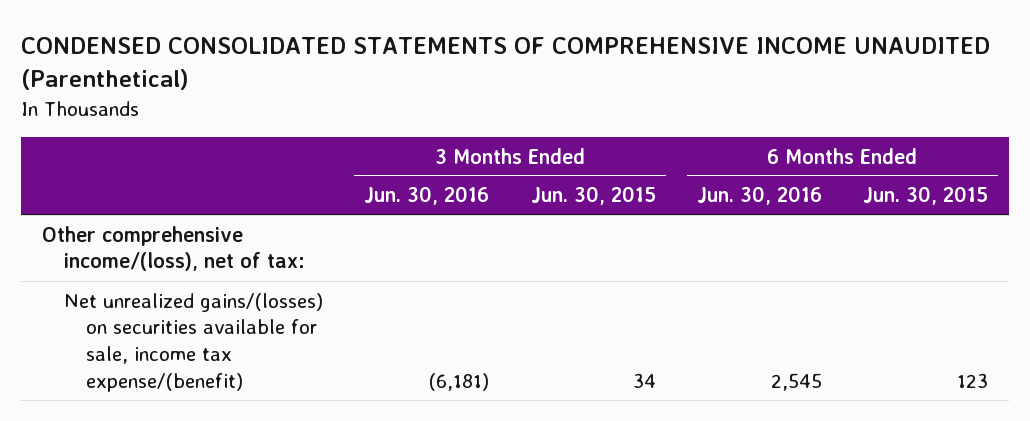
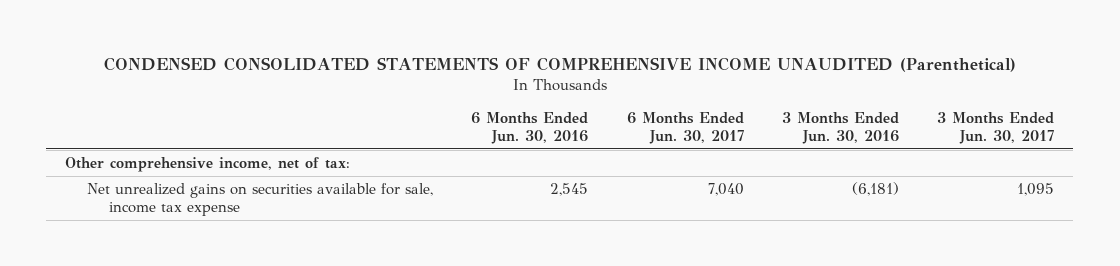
- | 3 Months Ended Jun. 30, 2016 | 3 Months Ended Jun. 30, 2015 | 6 Months Ended Jun. 30, 2016 | 6 Months Ended Jun. 30, 2015
+ | 6 Months Ended Jun. 30, 2016 | 6 Months Ended Jun. 30, 2017 | 3 Months Ended Jun. 30, 2016 | 3 Months Ended Jun. 30, 2017
- Other comprehensive income/(loss), net of tax:
- Net unrealized gains/(losses) on securities available for sale, income tax expense/(benefit) | (6,181) | 34 | 2,545 | 123
+ Other comprehensive income, net of tax:
+ Net unrealized gains on securities available for sale, income tax expense | 2,545 | 7,040 | (6,181) | 1,095

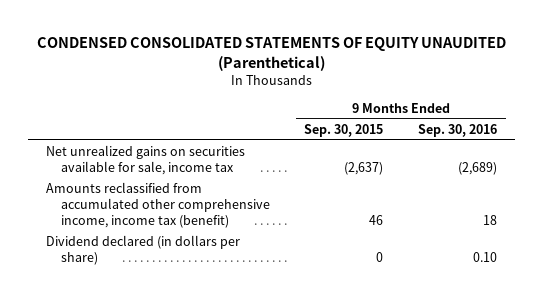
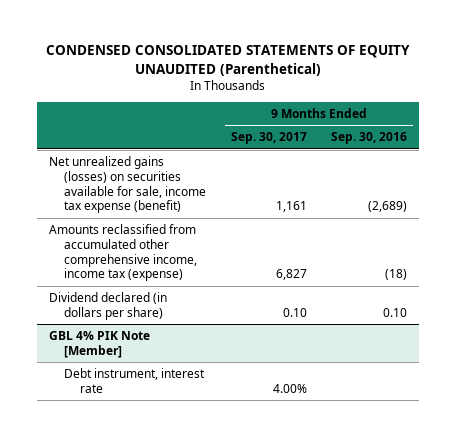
- | 9 Months Ended Sep. 30, 2015 | 9 Months Ended Sep. 30, 2016
+ | 9 Months Ended Sep. 30, 2017 | 9 Months Ended Sep. 30, 2016
- Net unrealized gains on securities available for sale, income tax | (2,637) | (2,689)
- Amounts reclassified from accumulated other comprehensive income, income tax (benefit) | 46 | 18
+ Net unrealized gains (losses) on securities available for sale, income tax expense (benefit) | 1,161 | (2,689)
+ Amounts reclassified from accumulated other comprehensive income, income tax (expense) | 6,827 | (18)
+ GBL 4% PIK Note [Member]
+ Debt instrument, interest rate | 4.00% |

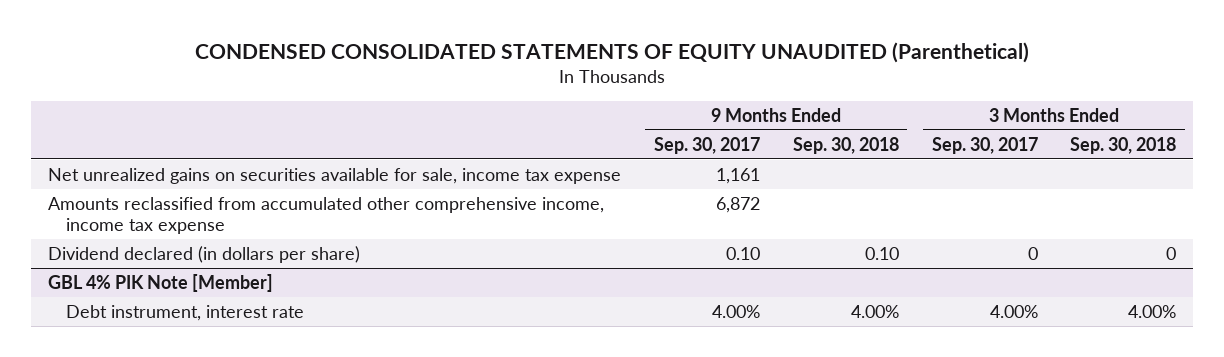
- | 9 Months Ended Sep. 30, 2017 | 9 Months Ended Sep. 30, 2016
+ | 9 Months Ended Sep. 30, 2017 | 9 Months Ended Sep. 30, 2018 | 3 Months Ended Sep. 30, 2017 | 3 Months Ended Sep. 30, 2018
- Net unrealized gains (losses) on securities available for sale, income tax expense (benefit) | 1,161 | (2,689)
- Amounts reclassified from accumulated other comprehensive income, income tax (expense) | 6,827 | (18)
+ Net unrealized gains on securities available for sale, income tax expense | 1,161 | | |
+ Amounts reclassified from accumulated other comprehensive income, income tax expense | 6,872 | | |

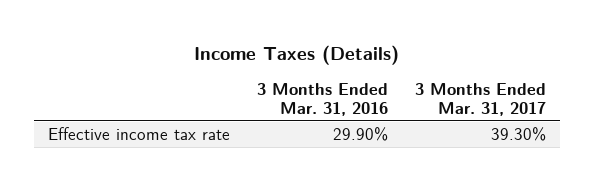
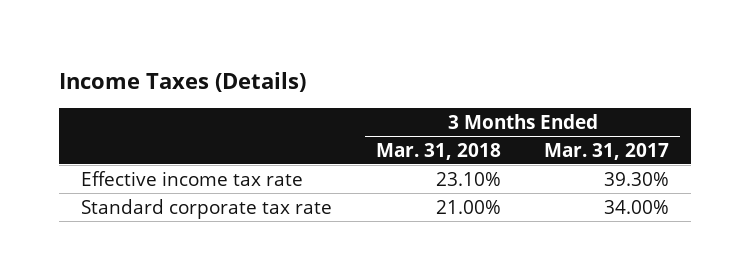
- | 3 Months Ended Mar. 31, 2016 | 3 Months Ended Mar. 31, 2017
+ | 3 Months Ended Mar. 31, 2018 | 3 Months Ended Mar. 31, 2017
+ Standard corporate tax rate | 21.00% | 34.00%

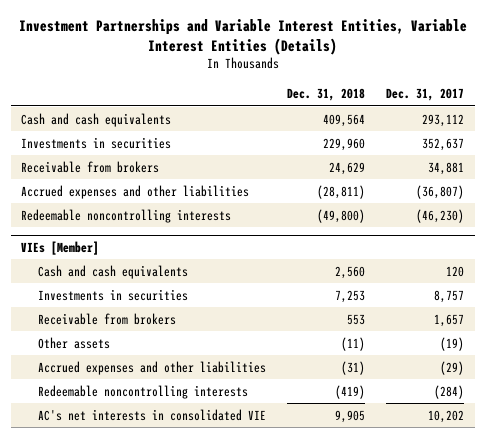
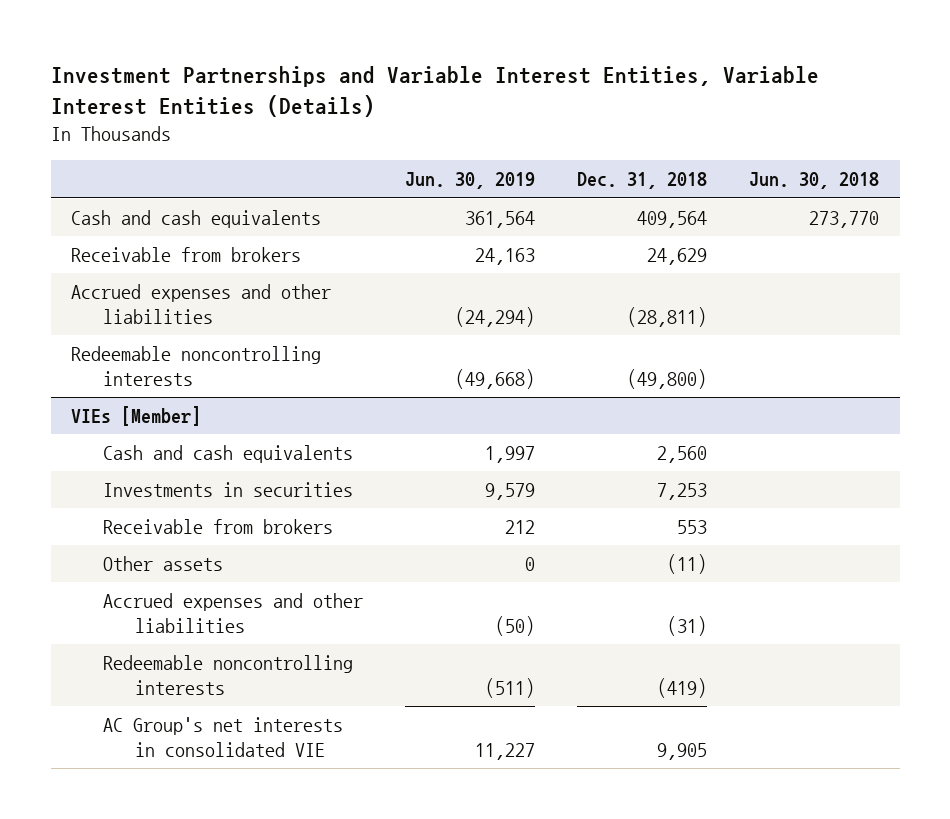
- | Dec. 31, 2018 | Dec. 31, 2017
+ | Jun. 30, 2019 | Dec. 31, 2018 | Jun. 30, 2018
- Investments in securities | 229,960 | 352,637
@ VIEs [Member]
- AC's net interests in consolidated VIE | 9,905 | 10,202
+ AC Group's net interests in consolidated VIE | 11,227 | 9,905 |

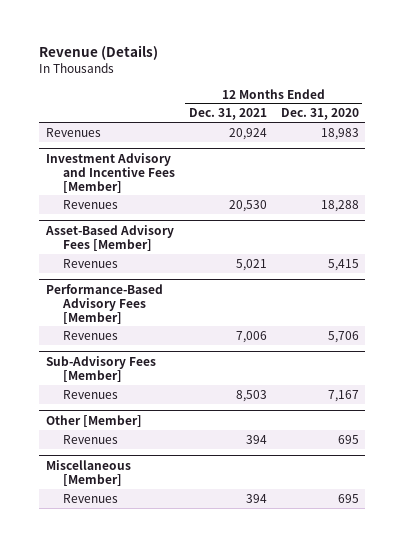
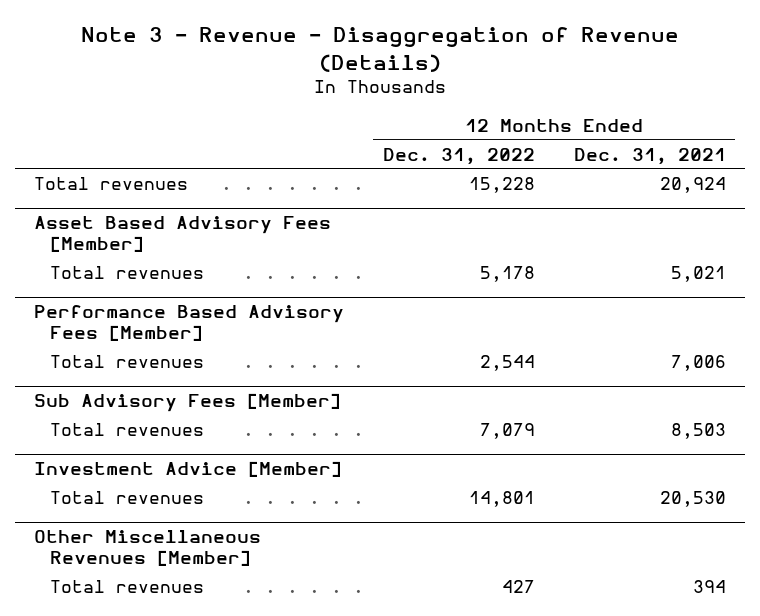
- Revenue (Details)
+ Note 3 - Revenue - Disaggregation of Revenue (Details)
- | 12 Months Ended Dec. 31, 2021 | 12 Months Ended Dec. 31, 2020
+ | 12 Months Ended Dec. 31, 2022 | 12 Months Ended Dec. 31, 2021
- Revenues | 20,924 | 18,983
- Investment Advisory and Incentive Fees [Member]
- Revenues | 20,530 | 18,288
- Asset-Based Advisory Fees [Member]
- Revenues | 5,021 | 5,415
- Performance-Based Advisory Fees [Member]
- Revenues | 7,006 | 5,706
- Sub-Advisory Fees [Member]
- Revenues | 8,503 | 7,167
- Other [Member]
- Revenues | 394 | 695
- Miscellaneous [Member]
- Revenues | 394 | 695
+ Total revenues | 15,228 | 20,924
+ Asset Based Advisory Fees [Member]
+ Total revenues | 5,178 | 5,021
+ Performance Based Advisory Fees [Member]
+ Total revenues | 2,544 | 7,006
+ Sub Advisory Fees [Member]
+ Total revenues | 7,079 | 8,503
+ Investment Advice [Member]
+ Total revenues | 14,801 | 20,530
+ Other Miscellaneous Revenues [Member]
+ Total revenues | 427 | 394

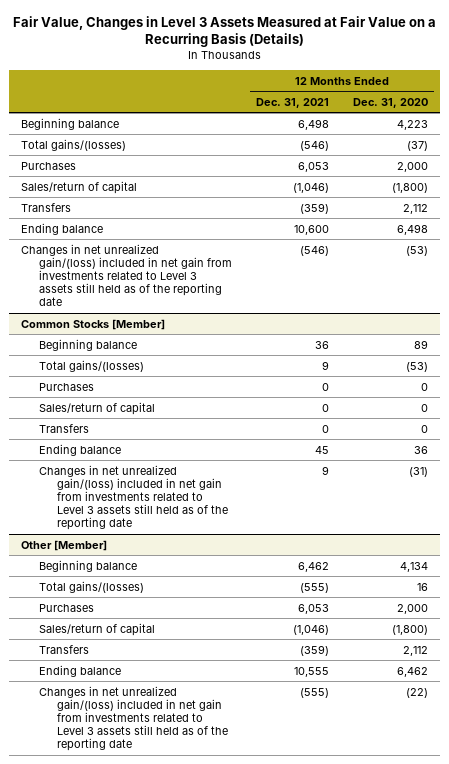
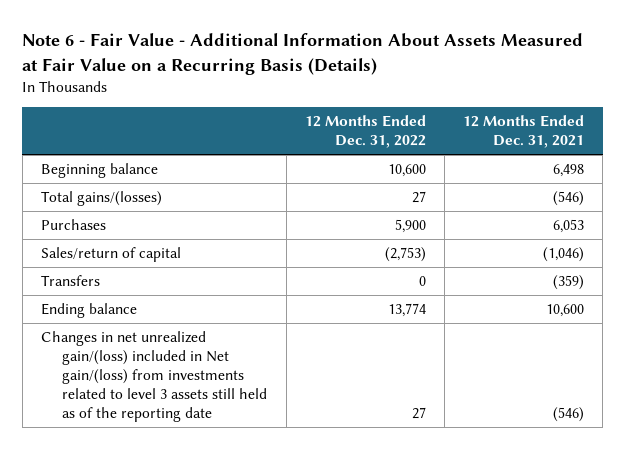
- Fair Value, Changes in Level 3 Assets Measured at Fair Value on a Recurring Basis (Details)
+ Note 6 - Fair Value - Additional Information About Assets Measured at Fair Value on a Recurring Basis (Details)
- | 12 Months Ended Dec. 31, 2021 | 12 Months Ended Dec. 31, 2020
+ | 12 Months Ended Dec. 31, 2022 | 12 Months Ended Dec. 31, 2021
- Changes in net unrealized gain/(loss) included in net gain from investments related to Level 3 assets still held as of the reporting date | (546) | (53)
- Common Stocks [Member]
- Beginning balance | 36 | 89
- Total gains/(losses) | 9 | (53)
- Purchases | 0 | 0
- Sales/return of capital | 0 | 0
- Transfers | 0 | 0
- Ending balance | 45 | 36
- Changes in net unrealized gain/(loss) included in net gain from investments related to Level 3 assets still held as of the reporting date | 9 | (31)
- Other [Member]
- Beginning balance | 6,462 | 4,134
- Total gains/(losses) | (555) | 16
- Purchases | 6,053 | 2,000
- Sales/return of capital | (1,046) | (1,800)
- Transfers | (359) | 2,112
- Ending balance | 10,555 | 6,462
- Changes in net unrealized gain/(loss) included in net gain from investments related to Level 3 assets still held as of the reporting date | (555) | (22)
+ Changes in net unrealized gain/(loss) included in Net gain/(loss) from investments related to level 3 assets still held as of the reporting date | 27 | (546)

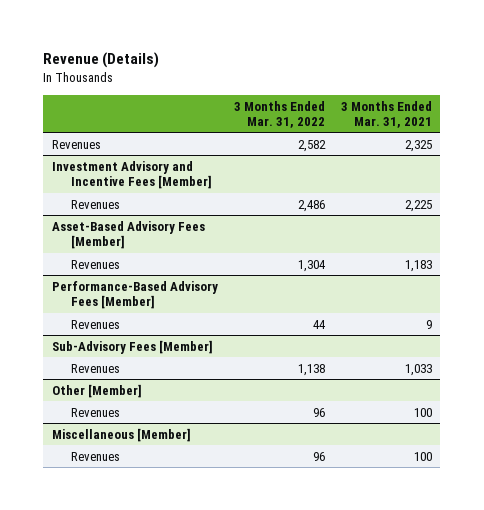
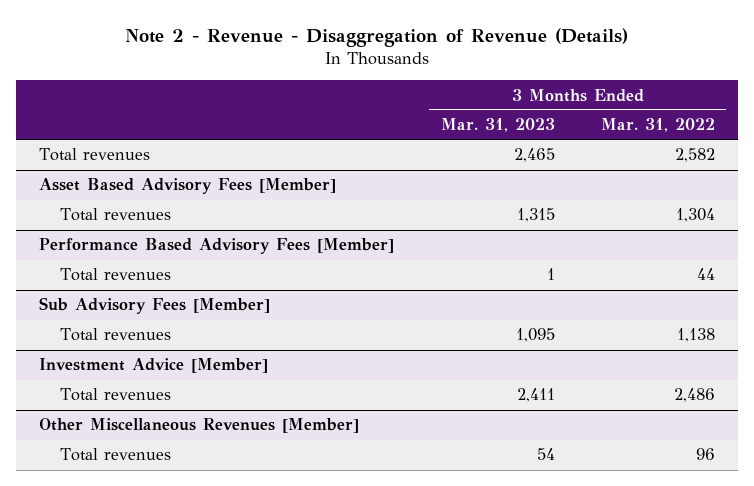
- Revenue (Details)
+ Note 2 - Revenue - Disaggregation of Revenue (Details)
- | 3 Months Ended Mar. 31, 2022 | 3 Months Ended Mar. 31, 2021
+ | 3 Months Ended Mar. 31, 2023 | 3 Months Ended Mar. 31, 2022
- Revenues | 2,582 | 2,325
- Investment Advisory and Incentive Fees [Member]
- Revenues | 2,486 | 2,225
- Asset-Based Advisory Fees [Member]
- Revenues | 1,304 | 1,183
- Performance-Based Advisory Fees [Member]
- Revenues | 44 | 9
- Sub-Advisory Fees [Member]
- Revenues | 1,138 | 1,033
- Other [Member]
- Revenues | 96 | 100
- Miscellaneous [Member]
- Revenues | 96 | 100
+ Total revenues | 2,465 | 2,582
+ Asset Based Advisory Fees [Member]
+ Total revenues | 1,315 | 1,304
+ Performance Based Advisory Fees [Member]
+ Total revenues | 1 | 44
+ Sub Advisory Fees [Member]
+ Total revenues | 1,095 | 1,138
+ Investment Advice [Member]
+ Total revenues | 2,411 | 2,486
+ Other Miscellaneous Revenues [Member]
+ Total revenues | 54 | 96

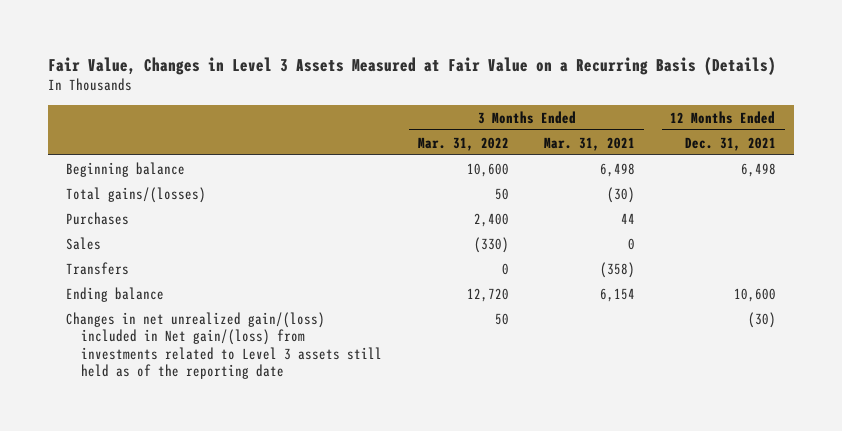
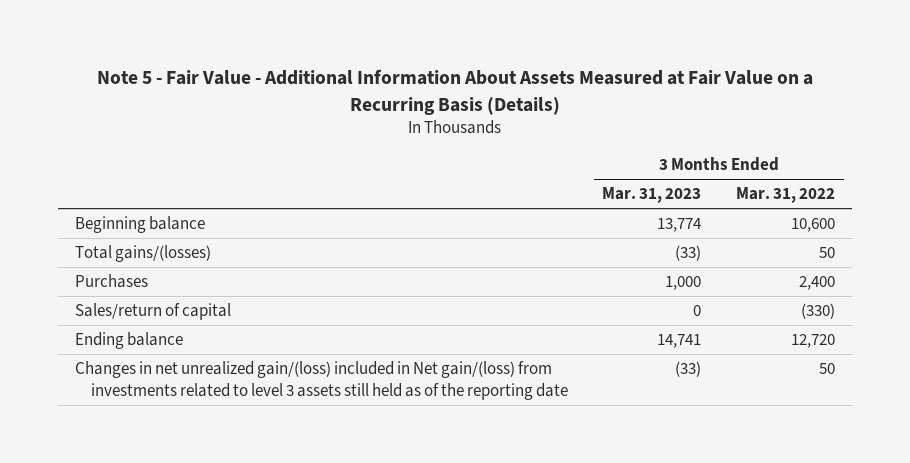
- Fair Value, Changes in Level 3 Assets Measured at Fair Value on a Recurring Basis (Details)
+ Note 5 - Fair Value - Additional Information About Assets Measured at Fair Value on a Recurring Basis (Details)
- | 3 Months Ended Mar. 31, 2022 | 3 Months Ended Mar. 31, 2021 | 12 Months Ended Dec. 31, 2021
+ | 3 Months Ended Mar. 31, 2023 | 3 Months Ended Mar. 31, 2022
- Sales | (330) | 0 |
- Transfers | 0 | (358) |
+ Sales/return of capital | 0 | (330)
- Changes in net unrealized gain/(loss) included in Net gain/(loss) from investments related to Level 3 assets still held as of the reporting date | 50 | | (30)
+ Changes in net unrealized gain/(loss) included in Net gain/(loss) from investments related to level 3 assets still held as of the reporting date | (33) | 50

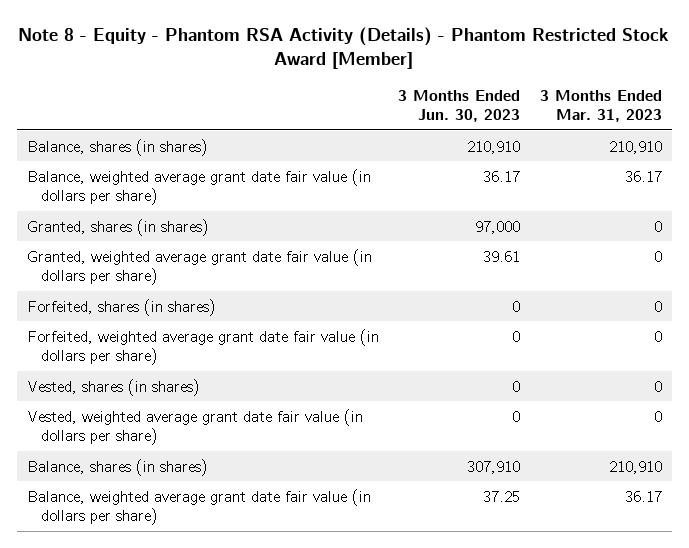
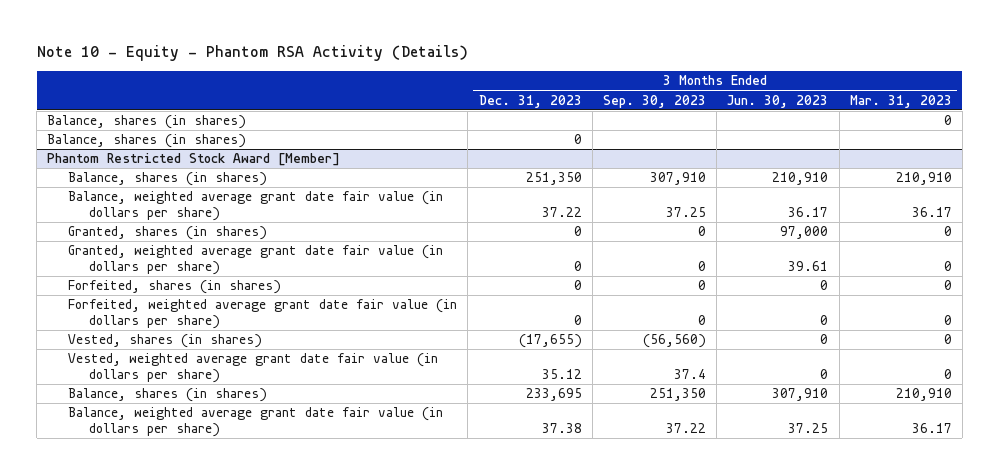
- Note 8 - Equity - Phantom RSA Activity (Details) - Phantom Restricted Stock Award [Member]
+ Note 10 - Equity - Phantom RSA Activity (Details)
- | 3 Months Ended Jun. 30, 2023 | 3 Months Ended Mar. 31, 2023
+ | 3 Months Ended Dec. 31, 2023 | 3 Months Ended Sep. 30, 2023 | 3 Months Ended Jun. 30, 2023 | 3 Months Ended Mar. 31, 2023
+ Balance, shares (in shares) | | | | 0
+ Balance, shares (in shares) | 0 | | |
+ Phantom Restricted Stock Award [Member]

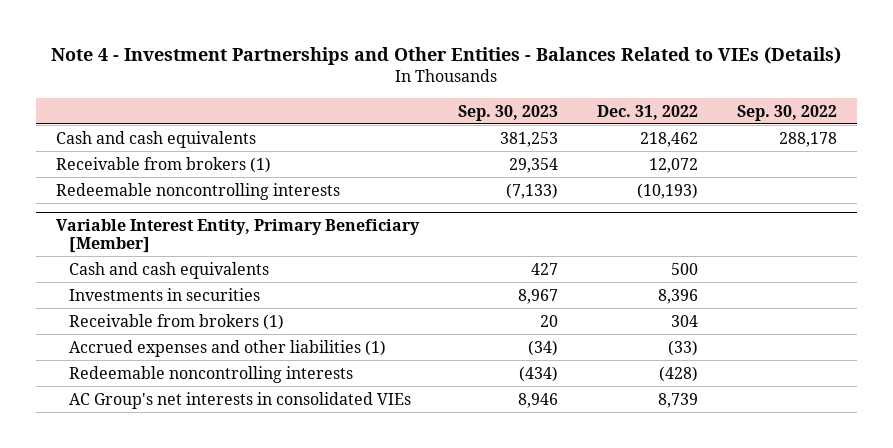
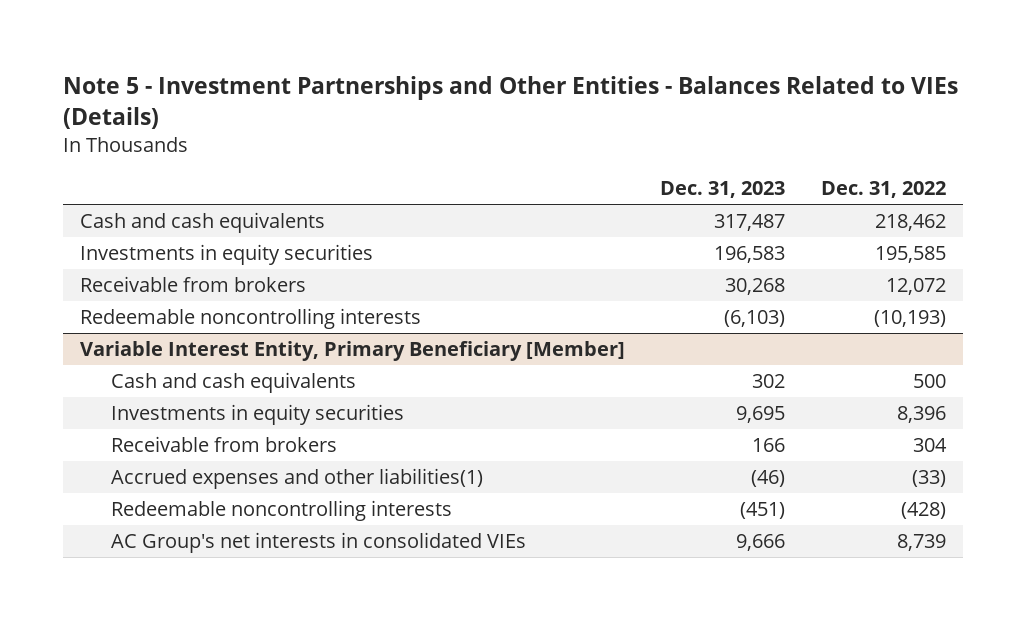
- Note 4 - Investment Partnerships and Other Entities - Balances Related to VIEs (Details)
+ Note 5 - Investment Partnerships and Other Entities - Balances Related to VIEs (Details)
- | Sep. 30, 2023 | Dec. 31, 2022 | Sep. 30, 2022
+ | Dec. 31, 2023 | Dec. 31, 2022
- Receivable from brokers (1) | 29,354 | 12,072 |
+ Investments in equity securities | 196,583 | 195,585
+ Receivable from brokers | 30,268 | 12,072
@ Variable Interest Entity, Primary Beneficiary [Member]
- Investments in securities | 8,967 | 8,396 |
- Receivable from brokers (1) | 20 | 304 |
- Accrued expenses and other liabilities (1) | (34) | (33) |
+ Investments in equity securities | 9,695 | 8,396
+ Receivable from brokers | 166 | 304
+ Accrued expenses and other liabilities(1) | (46) | (33)

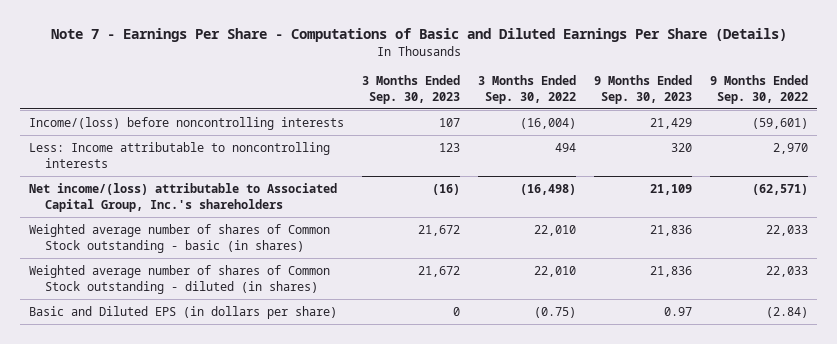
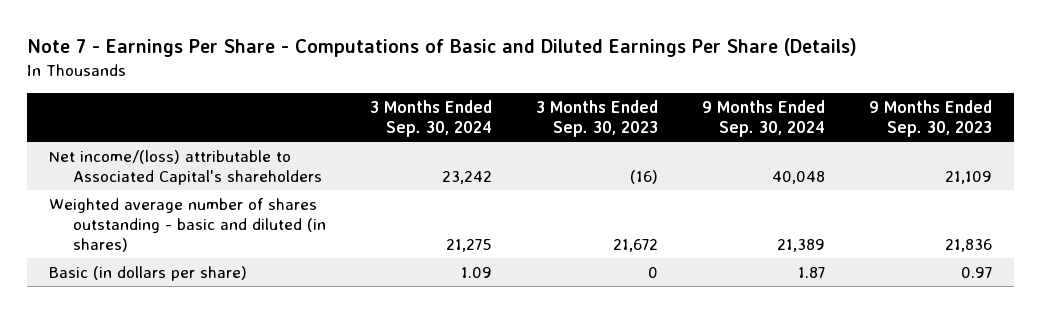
- | 3 Months Ended Sep. 30, 2023 | 3 Months Ended Sep. 30, 2022 | 9 Months Ended Sep. 30, 2023 | 9 Months Ended Sep. 30, 2022
+ | 3 Months Ended Sep. 30, 2024 | 3 Months Ended Sep. 30, 2023 | 9 Months Ended Sep. 30, 2024 | 9 Months Ended Sep. 30, 2023
- Income/(loss) before noncontrolling interests | 107 | (16,004) | 21,429 | (59,601)
- Less: Income attributable to noncontrolling interests | 123 | 494 | 320 | 2,970
- Net income/(loss) attributable to Associated Capital Group, Inc.'s shareholders | (16) | (16,498) | 21,109 | (62,571)
- Weighted average number of shares of Common Stock outstanding - basic (in shares) | 21,672 | 22,010 | 21,836 | 22,033
- Weighted average number of shares of Common Stock outstanding - diluted (in shares) | 21,672 | 22,010 | 21,836 | 22,033
- Basic and Diluted EPS (in dollars per share) | 0 | (0.75) | 0.97 | (2.84)
+ Net income/(loss) attributable to Associated Capital's shareholders | 23,242 | (16) | 40,048 | 21,109
+ Weighted average number of shares outstanding - basic and diluted (in shares) | 21,275 | 21,672 | 21,389 | 21,836
+ Basic (in dollars per share) | 1.09 | 0 | 1.87 | 0.97

